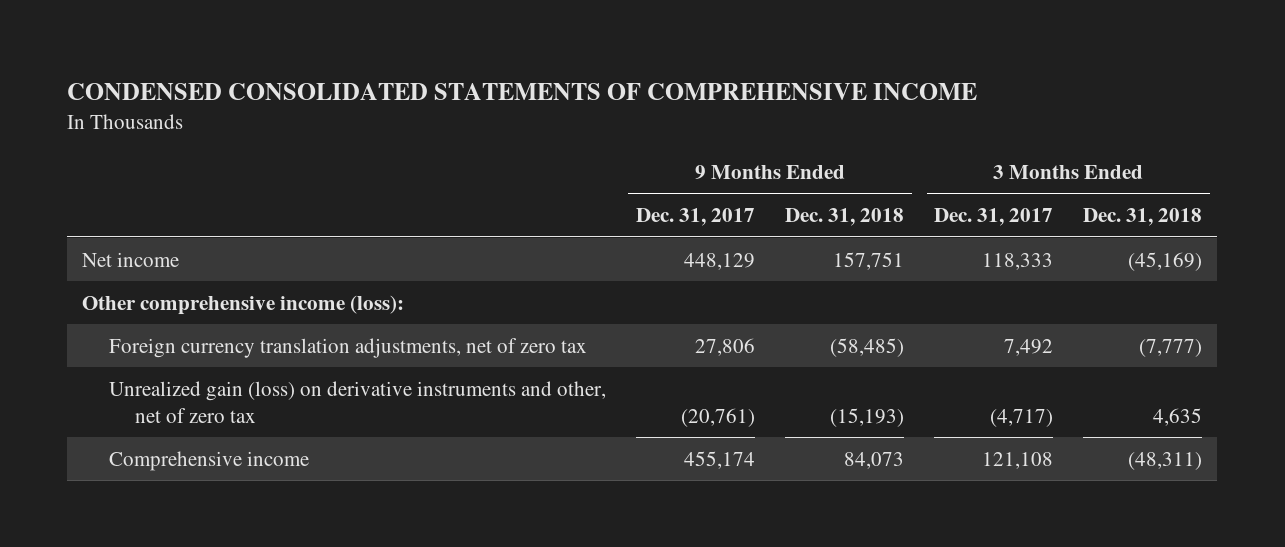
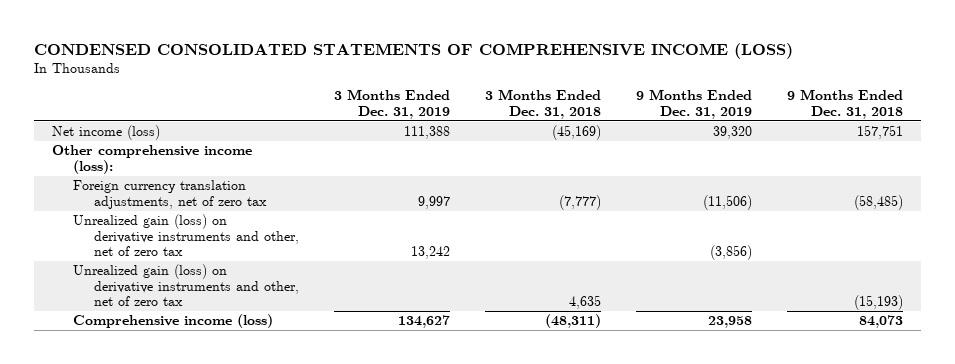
- CONDENSED CONSOLIDATED STATEMENTS OF COMPREHENSIVE INCOME
+ CONDENSED CONSOLIDATED STATEMENTS OF COMPREHENSIVE INCOME (LOSS)
- | 9 Months Ended Dec. 31, 2017 | 9 Months Ended Dec. 31, 2018 | 3 Months Ended Dec. 31, 2017 | 3 Months Ended Dec. 31, 2018
+ | 3 Months Ended Dec. 31, 2019 | 3 Months Ended Dec. 31, 2018 | 9 Months Ended Dec. 31, 2019 | 9 Months Ended Dec. 31, 2018
- Net income | 448,129 | 157,751 | 118,333 | (45,169)
+ Net income (loss) | 111,388 | (45,169) | 39,320 | 157,751
+ Unrealized gain (loss) on derivative instruments and other, net of zero tax | 13,242 | | (3,856) |
- Comprehensive income | 455,174 | 84,073 | 121,108 | (48,311)
+ Comprehensive income (loss) | 134,627 | (48,311) | 23,958 | 84,073

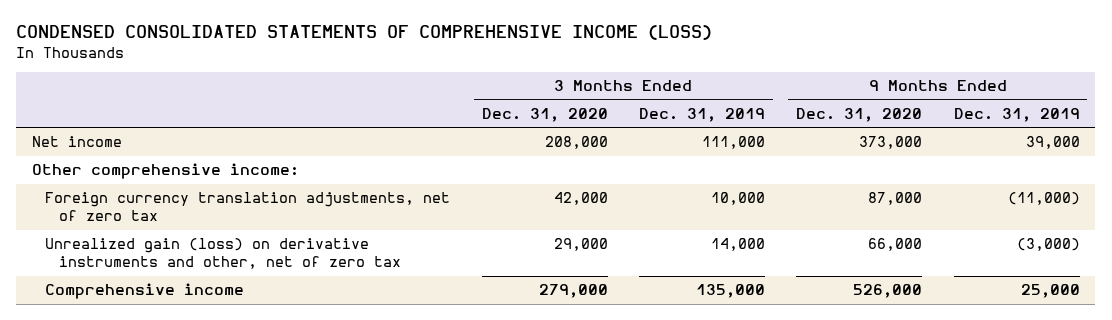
- | 3 Months Ended Dec. 31, 2019 | 3 Months Ended Dec. 31, 2018 | 9 Months Ended Dec. 31, 2019 | 9 Months Ended Dec. 31, 2018
+ | 3 Months Ended Dec. 31, 2020 | 3 Months Ended Dec. 31, 2019 | 9 Months Ended Dec. 31, 2020 | 9 Months Ended Dec. 31, 2019
- Net income (loss) | 111,388 | (45,169) | 39,320 | 157,751
- Other comprehensive income (loss):
- Foreign currency translation adjustments, net of zero tax | 9,997 | (7,777) | (11,506) | (58,485)
- Unrealized gain (loss) on derivative instruments and other, net of zero tax | 13,242 | | (3,856) |
- Unrealized gain (loss) on derivative instruments and other, net of zero tax | | 4,635 | | (15,193)
- Comprehensive income (loss) | 134,627 | (48,311) | 23,958 | 84,073
+ Net income | 208,000 | 111,000 | 373,000 | 39,000
+ Other comprehensive income:
+ Foreign currency translation adjustments, net of zero tax | 42,000 | 10,000 | 87,000 | (11,000)
+ Unrealized gain (loss) on derivative instruments and other, net of zero tax | 29,000 | 14,000 | 66,000 | (3,000)
+ Comprehensive income | 279,000 | 135,000 | 526,000 | 25,000

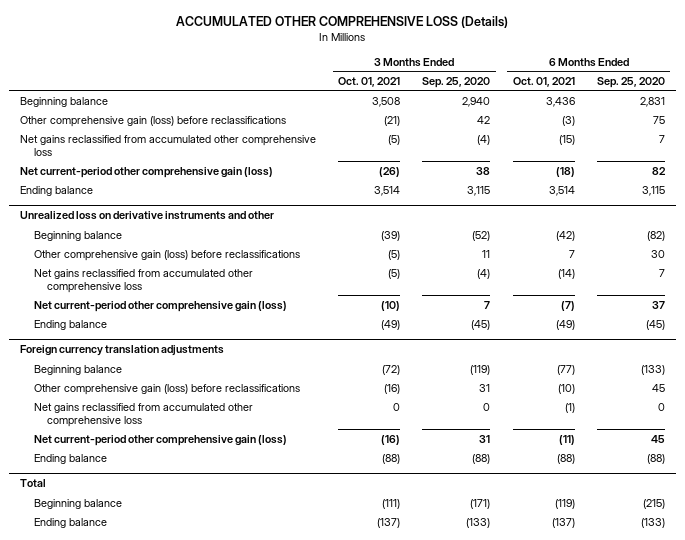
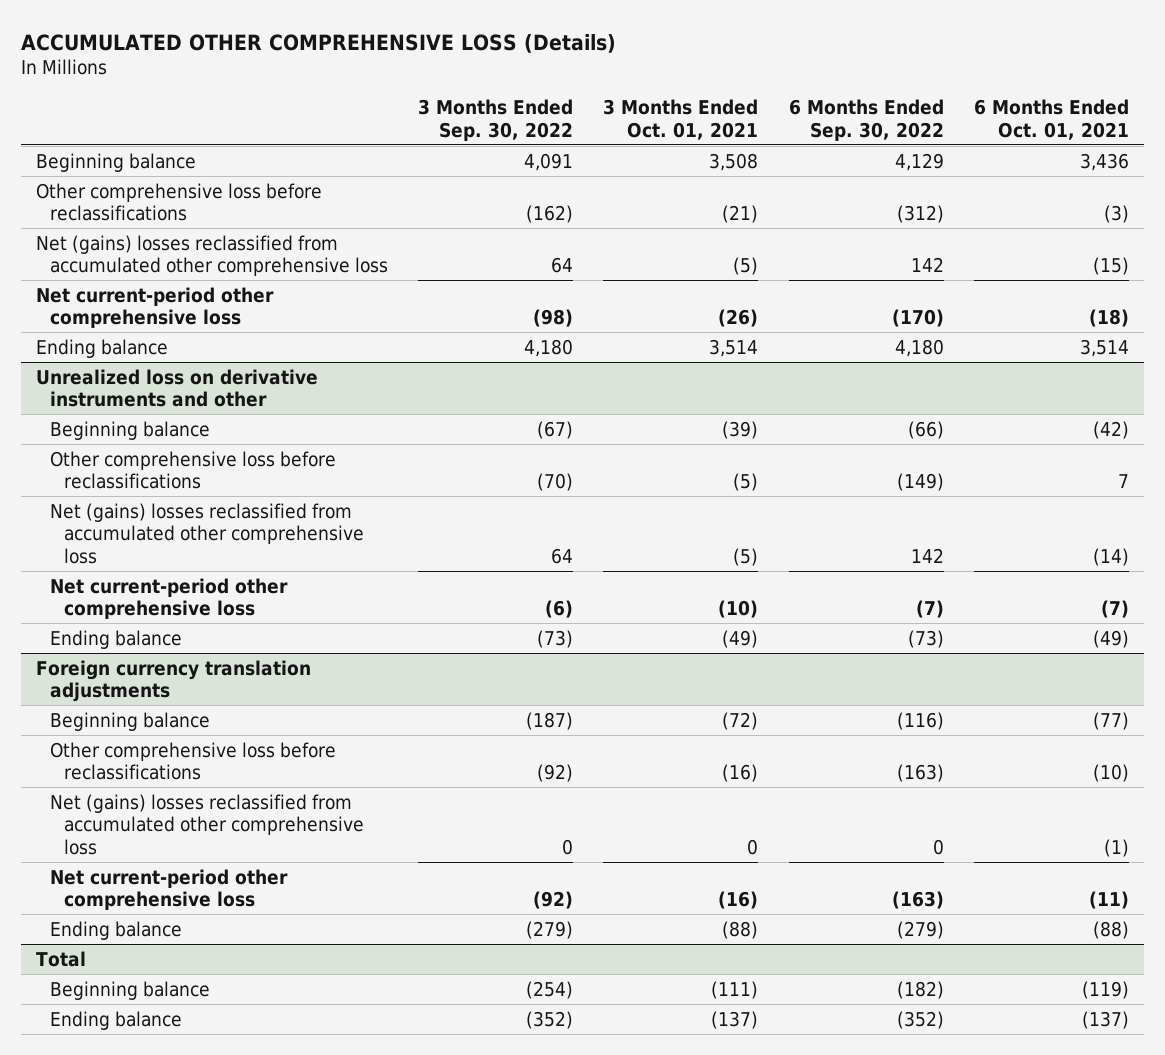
- | 3 Months Ended Oct. 01, 2021 | 3 Months Ended Sep. 25, 2020 | 6 Months Ended Oct. 01, 2021 | 6 Months Ended Sep. 25, 2020
+ | 3 Months Ended Sep. 30, 2022 | 3 Months Ended Oct. 01, 2021 | 6 Months Ended Sep. 30, 2022 | 6 Months Ended Oct. 01, 2021
- Other comprehensive gain (loss) before reclassifications | (21) | 42 | (3) | 75
- Net gains reclassified from accumulated other comprehensive loss | (5) | (4) | (15) | 7
- Net current-period other comprehensive gain (loss) | (26) | 38 | (18) | 82
+ Other comprehensive loss before reclassifications | (162) | (21) | (312) | (3)
+ Net (gains) losses reclassified from accumulated other comprehensive loss | 64 | (5) | 142 | (15)
+ Net current-period other comprehensive loss | (98) | (26) | (170) | (18)
@ Unrealized loss on derivative instruments and other
- Other comprehensive gain (loss) before reclassifications | (5) | 11 | 7 | 30
- Net gains reclassified from accumulated other comprehensive loss | (5) | (4) | (14) | 7
- Net current-period other comprehensive gain (loss) | (10) | 7 | (7) | 37
+ Other comprehensive loss before reclassifications | (70) | (5) | (149) | 7
+ Net (gains) losses reclassified from accumulated other comprehensive loss | 64 | (5) | 142 | (14)
+ Net current-period other comprehensive loss | (6) | (10) | (7) | (7)
@ Foreign currency translation adjustments
- Other comprehensive gain (loss) before reclassifications | (16) | 31 | (10) | 45
- Net gains reclassified from accumulated other comprehensive loss | 0 | 0 | (1) | 0
- Net current-period other comprehensive gain (loss) | (16) | 31 | (11) | 45
+ Other comprehensive loss before reclassifications | (92) | (16) | (163) | (10)
+ Net (gains) losses reclassified from accumulated other comprehensive loss | 0 | 0 | 0 | (1)
+ Net current-period other comprehensive loss | (92) | (16) | (163) | (11)

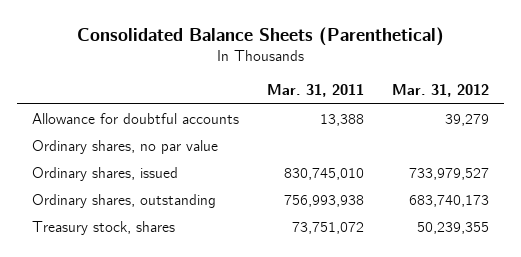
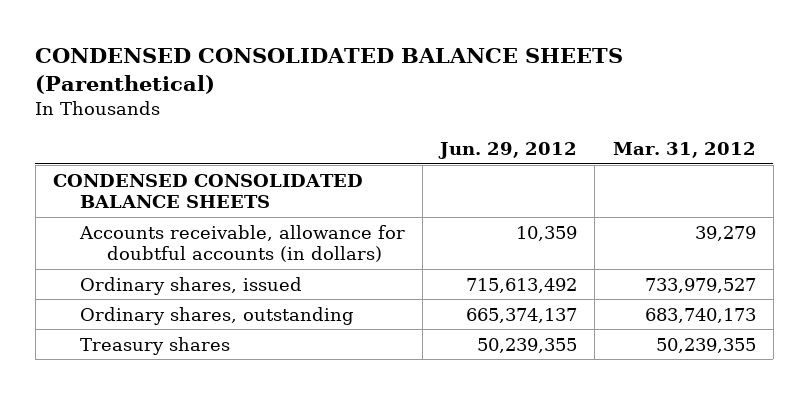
- Consolidated Balance Sheets (Parenthetical)
+ CONDENSED CONSOLIDATED BALANCE SHEETS (Parenthetical)
- | Mar. 31, 2011 | Mar. 31, 2012
+ | Jun. 29, 2012 | Mar. 31, 2012
- Allowance for doubtful accounts | 13,388 | 39,279
- Ordinary shares, no par value
+ CONDENSED CONSOLIDATED BALANCE SHEETS
+ Accounts receivable, allowance for doubtful accounts (in dollars) | 10,359 | 39,279
- Treasury stock, shares | 73,751,072 | 50,239,355
+ Treasury shares | 50,239,355 | 50,239,355

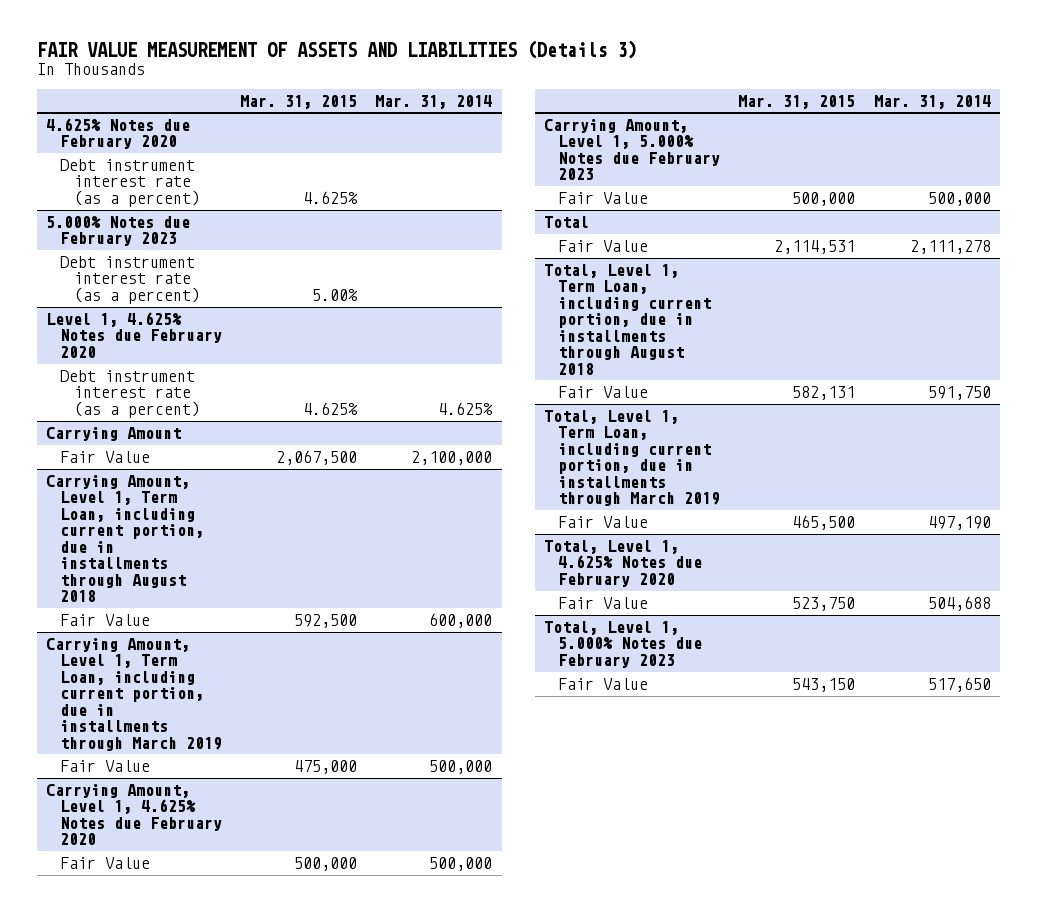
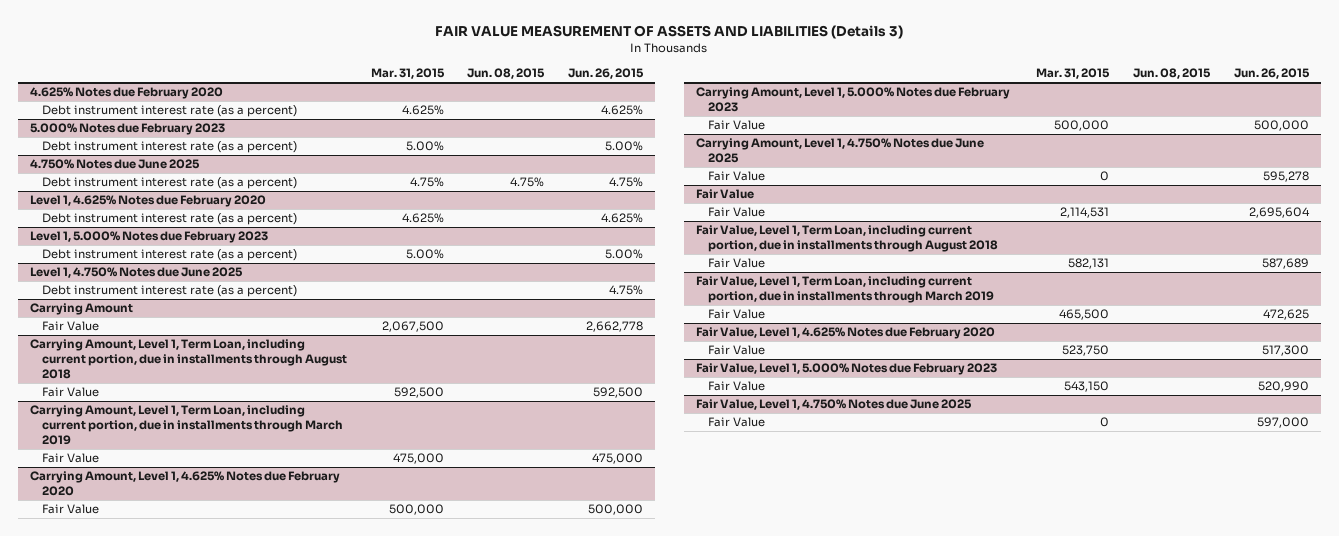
- | Mar. 31, 2015 | Mar. 31, 2014
+ | Mar. 31, 2015 | Jun. 08, 2015 | Jun. 26, 2015
+ 4.750% Notes due June 2025
+ Debt instrument interest rate (as a percent) | 4.75% | 4.75% | 4.75%
+ Level 1, 5.000% Notes due February 2023
+ Debt instrument interest rate (as a percent) | 5.00% | | 5.00%
+ Level 1, 4.750% Notes due June 2025
+ Debt instrument interest rate (as a percent) | | | 4.75%
- Total
+ Carrying Amount, Level 1, 4.750% Notes due June 2025
+ Fair Value | 0 | | 595,278
+ Fair Value
- Total, Level 1, Term Loan, including current portion, due in installments through August 2018
+ Fair Value, Level 1, Term Loan, including current portion, due in installments through August 2018
- Total, Level 1, Term Loan, including current portion, due in installments through March 2019
+ Fair Value, Level 1, Term Loan, including current portion, due in installments through March 2019
- Total, Level 1, 4.625% Notes due February 2020
+ Fair Value, Level 1, 4.625% Notes due February 2020
- Total, Level 1, 5.000% Notes due February 2023
+ Fair Value, Level 1, 5.000% Notes due February 2023
+ Fair Value, Level 1, 4.750% Notes due June 2025
+ Fair Value | 0 | | 597,000

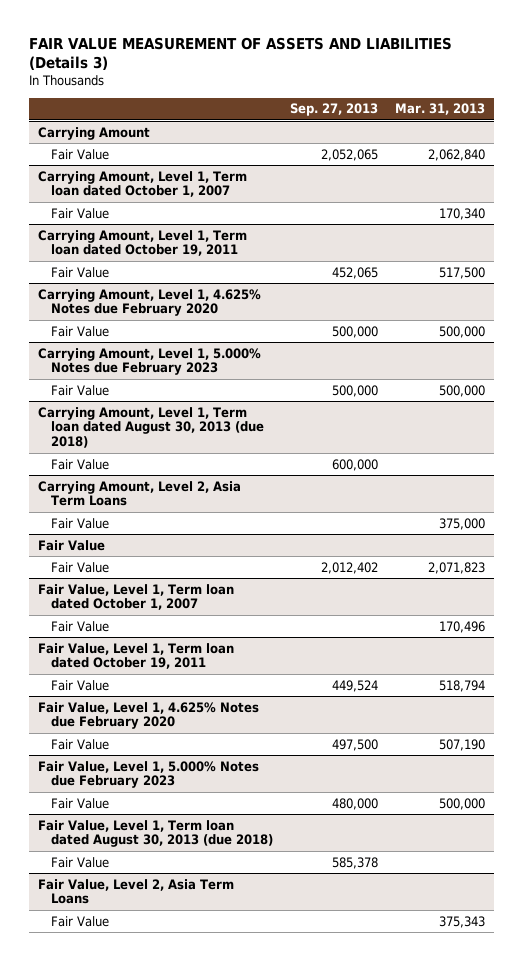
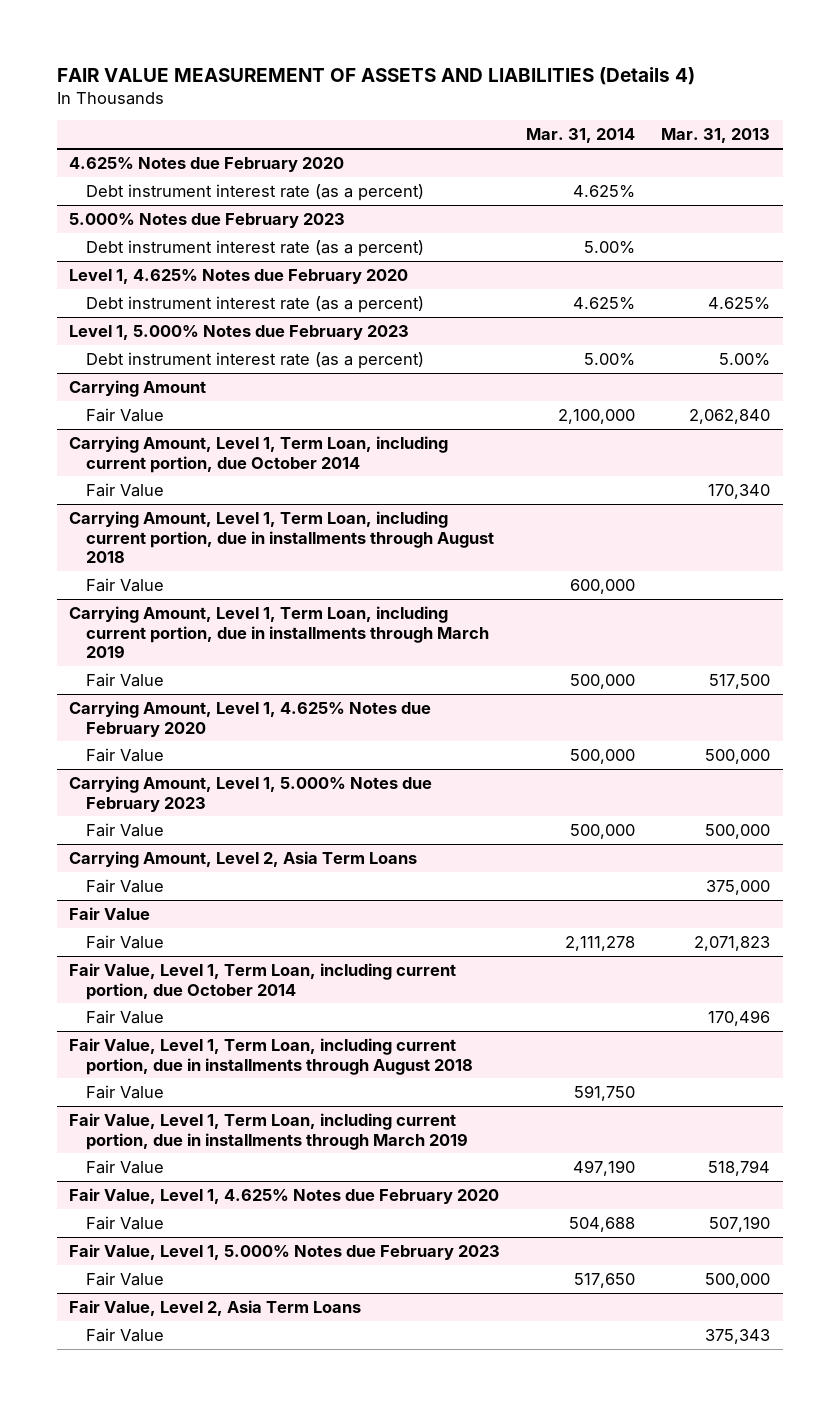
- FAIR VALUE MEASUREMENT OF ASSETS AND LIABILITIES (Details 3)
+ FAIR VALUE MEASUREMENT OF ASSETS AND LIABILITIES (Details 4)
- | Sep. 27, 2013 | Mar. 31, 2013
+ | Mar. 31, 2014 | Mar. 31, 2013
+ 4.625% Notes due February 2020
+ Debt instrument interest rate (as a percent) | 4.625% |
+ 5.000% Notes due February 2023
+ Debt instrument interest rate (as a percent) | 5.00% |
+ Level 1, 4.625% Notes due February 2020
+ Debt instrument interest rate (as a percent) | 4.625% | 4.625%
+ Level 1, 5.000% Notes due February 2023
+ Debt instrument interest rate (as a percent) | 5.00% | 5.00%
- Carrying Amount, Level 1, Term loan dated October 1, 2007
+ Carrying Amount, Level 1, Term Loan, including current portion, due October 2014
- Carrying Amount, Level 1, Term loan dated October 19, 2011
+ Carrying Amount, Level 1, Term Loan, including current portion, due in installments through August 2018
+ Fair Value | 600,000 |
+ Carrying Amount, Level 1, Term Loan, including current portion, due in installments through March 2019
- Carrying Amount, Level 1, Term loan dated August 30, 2013 (due 2018)
- Fair Value | 600,000 |
- Fair Value, Level 1, Term loan dated October 1, 2007
+ Fair Value, Level 1, Term Loan, including current portion, due October 2014
- Fair Value, Level 1, Term loan dated October 19, 2011
+ Fair Value, Level 1, Term Loan, including current portion, due in installments through August 2018
+ Fair Value | 591,750 |
+ Fair Value, Level 1, Term Loan, including current portion, due in installments through March 2019
- Fair Value, Level 1, Term loan dated August 30, 2013 (due 2018)
- Fair Value | 585,378 |

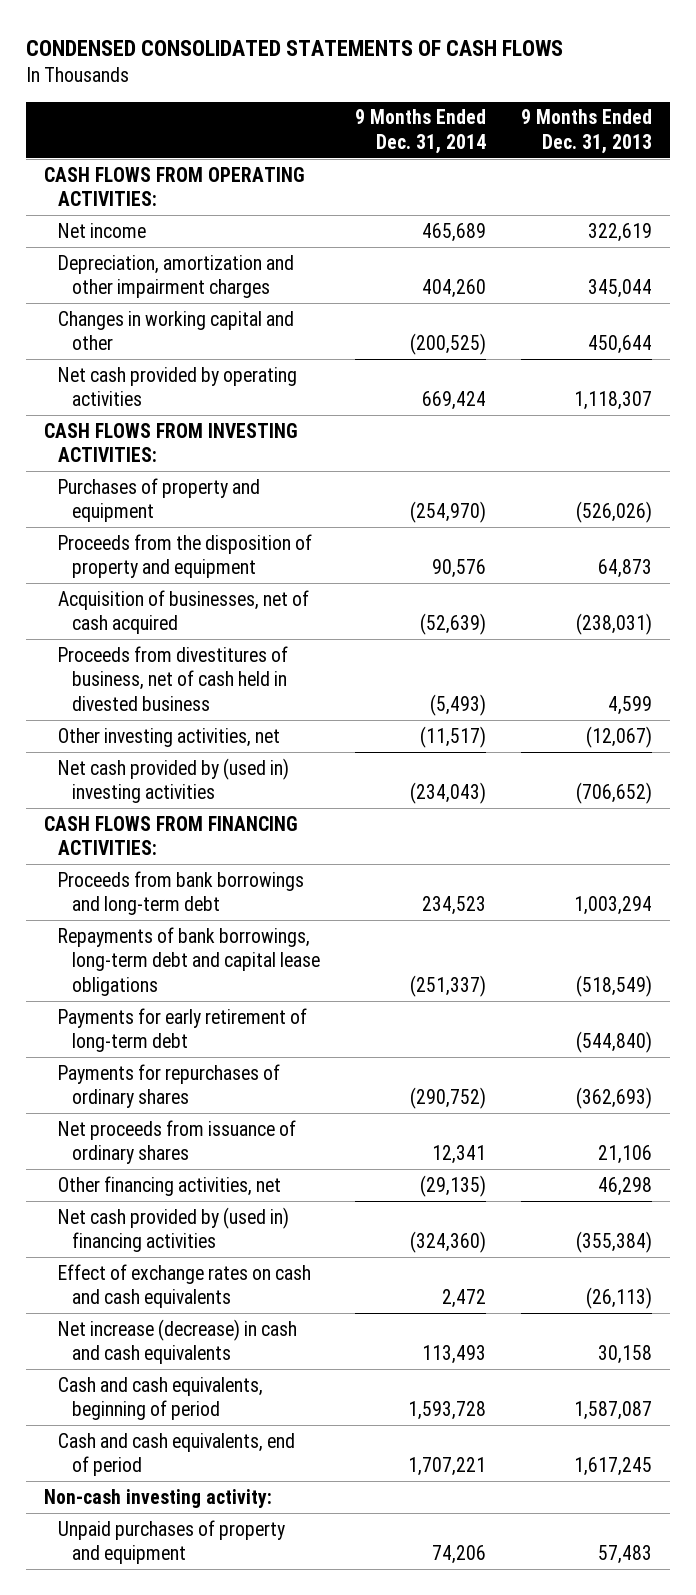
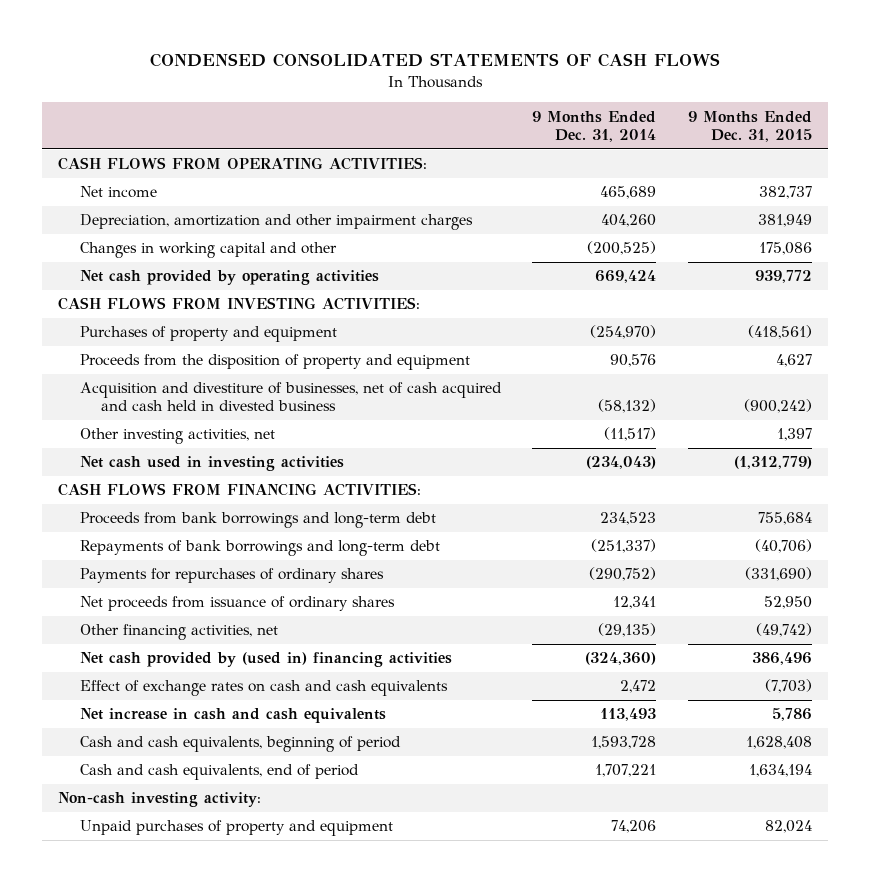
- | 9 Months Ended Dec. 31, 2014 | 9 Months Ended Dec. 31, 2013
+ | 9 Months Ended Dec. 31, 2014 | 9 Months Ended Dec. 31, 2015
- Acquisition of businesses, net of cash acquired | (52,639) | (238,031)
- Proceeds from divestitures of business, net of cash held in divested business | (5,493) | 4,599
+ Acquisition and divestiture of businesses, net of cash acquired and cash held in divested business | (58,132) | (900,242)
- Net cash provided by (used in) investing activities | (234,043) | (706,652)
+ Net cash used in investing activities | (234,043) | (1,312,779)
- Repayments of bank borrowings, long-term debt and capital lease obligations | (251,337) | (518,549)
- Payments for early retirement of long-term debt | | (544,840)
+ Repayments of bank borrowings and long-term debt | (251,337) | (40,706)
- Net increase (decrease) in cash and cash equivalents | 113,493 | 30,158
+ Net increase in cash and cash equivalents | 113,493 | 5,786

